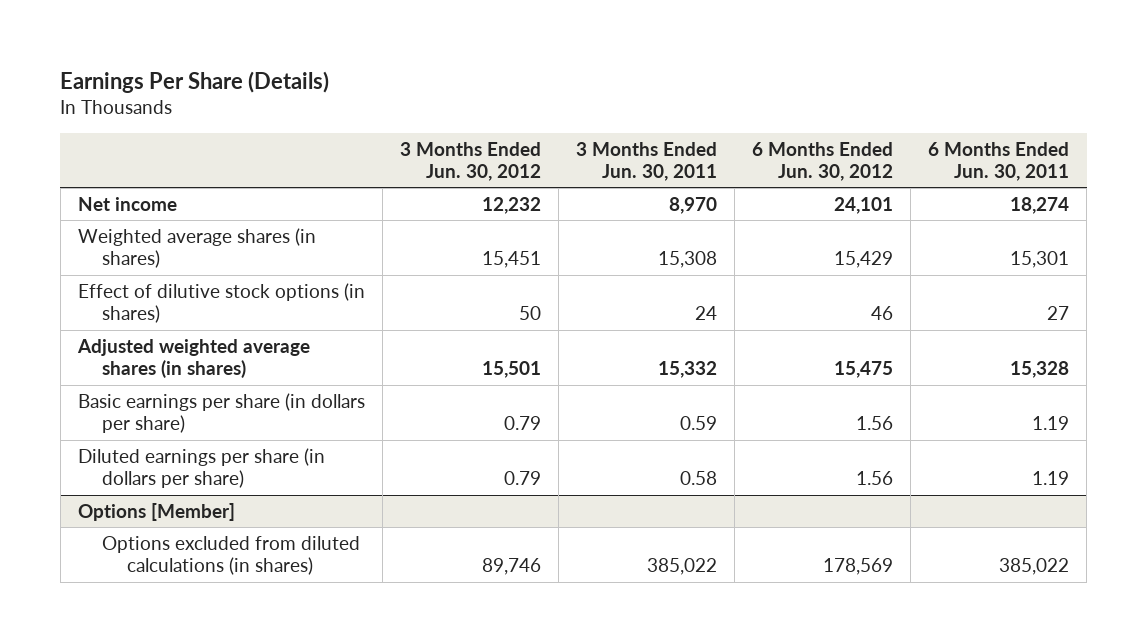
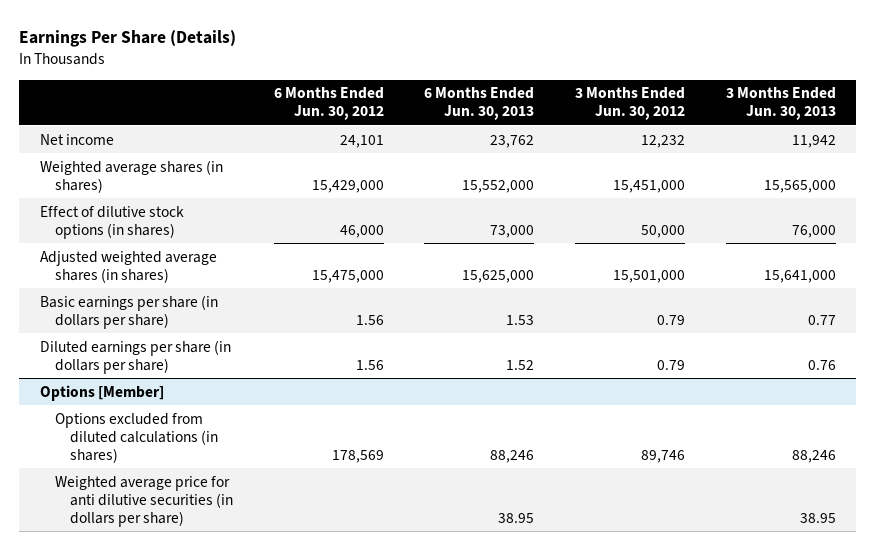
- | 3 Months Ended Jun. 30, 2012 | 3 Months Ended Jun. 30, 2011 | 6 Months Ended Jun. 30, 2012 | 6 Months Ended Jun. 30, 2011
+ | 6 Months Ended Jun. 30, 2012 | 6 Months Ended Jun. 30, 2013 | 3 Months Ended Jun. 30, 2012 | 3 Months Ended Jun. 30, 2013
- Weighted average shares (in shares) | 15,451 | 15,308 | 15,429 | 15,301
- Effect of dilutive stock options (in shares) | 50 | 24 | 46 | 27
- Adjusted weighted average shares (in shares) | 15,501 | 15,332 | 15,475 | 15,328
+ Weighted average shares (in shares) | 15,429,000 | 15,552,000 | 15,451,000 | 15,565,000
+ Effect of dilutive stock options (in shares) | 46,000 | 73,000 | 50,000 | 76,000
+ Adjusted weighted average shares (in shares) | 15,475,000 | 15,625,000 | 15,501,000 | 15,641,000
@ Options [Member]
+ Weighted average price for anti dilutive securities (in dollars per share) | | 38.95 | | 38.95

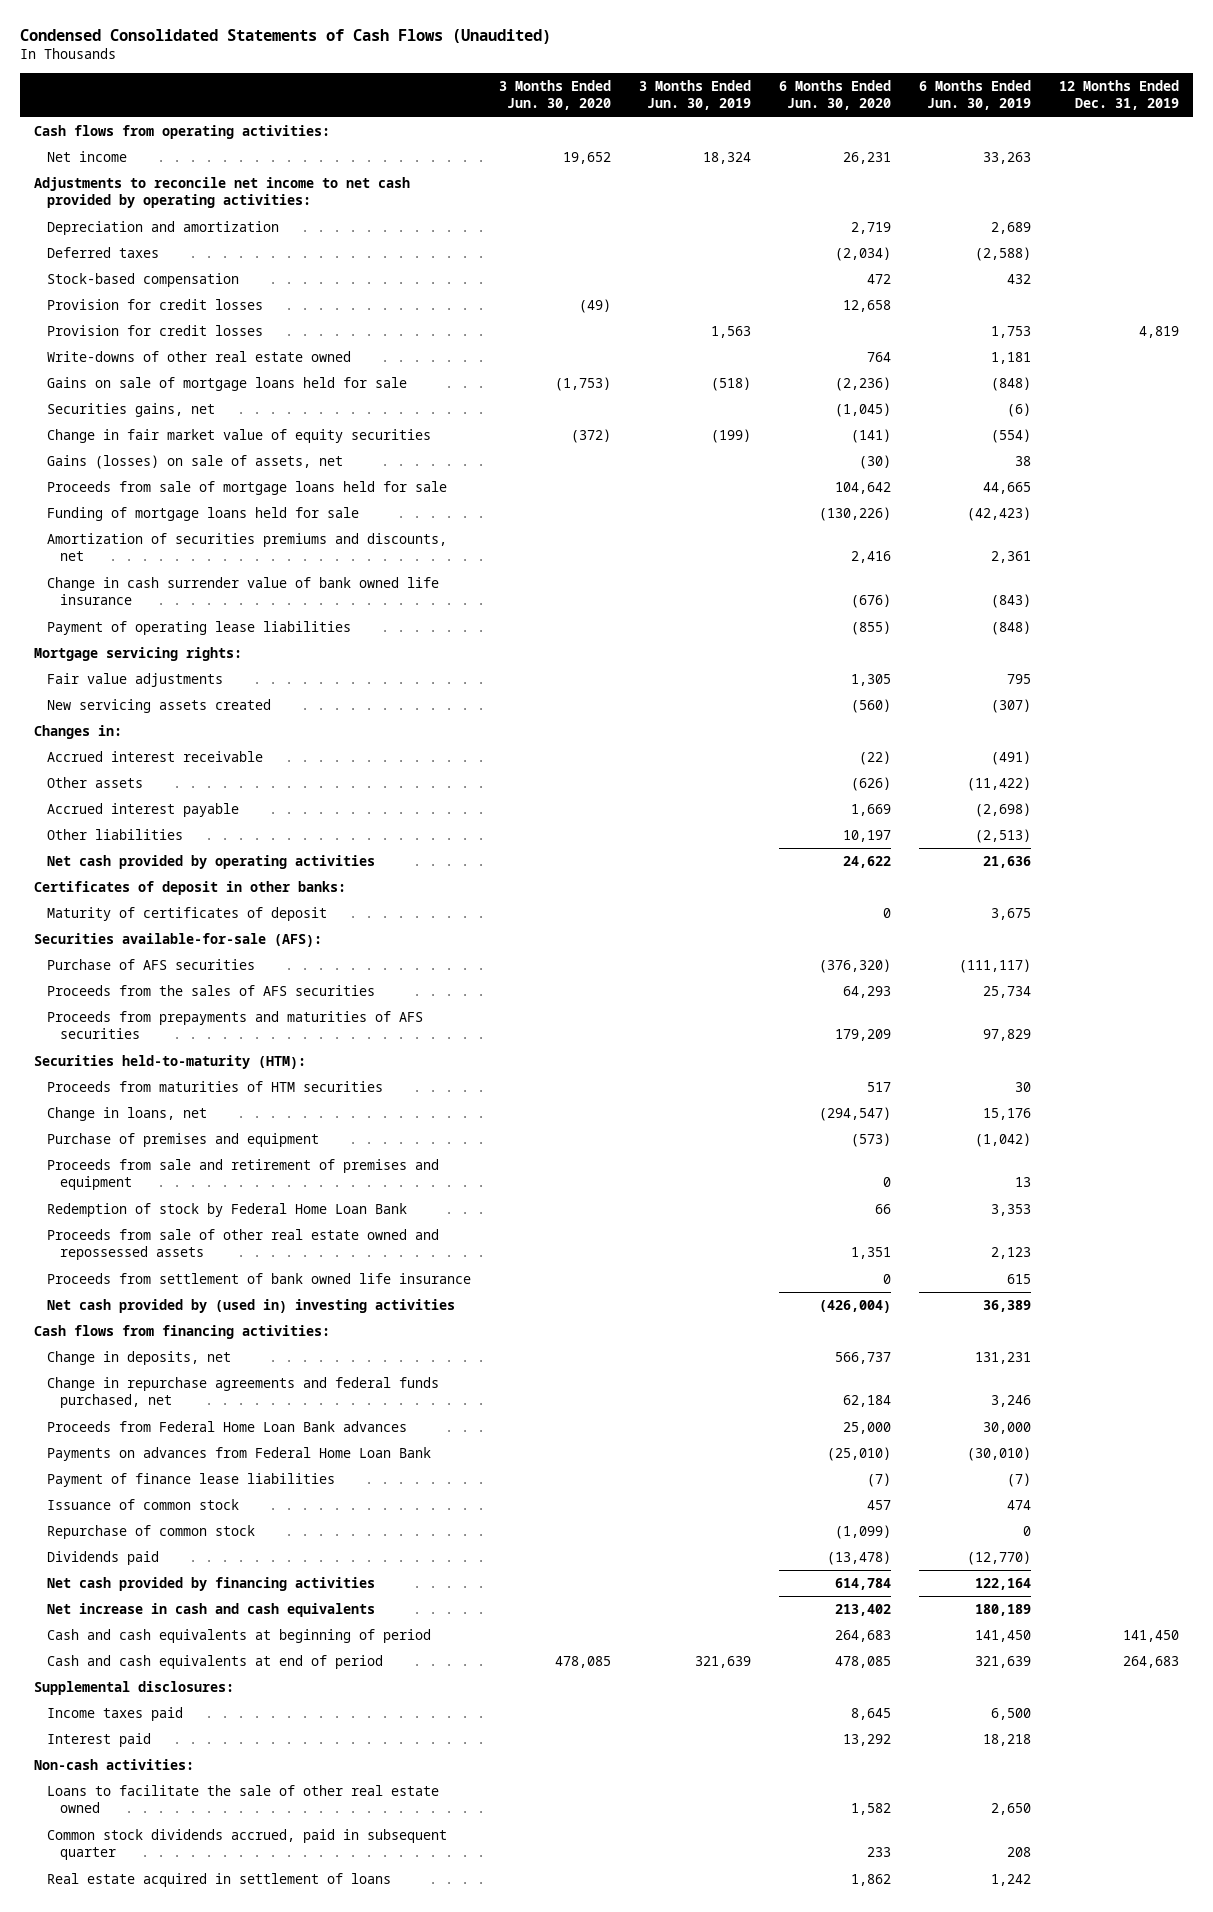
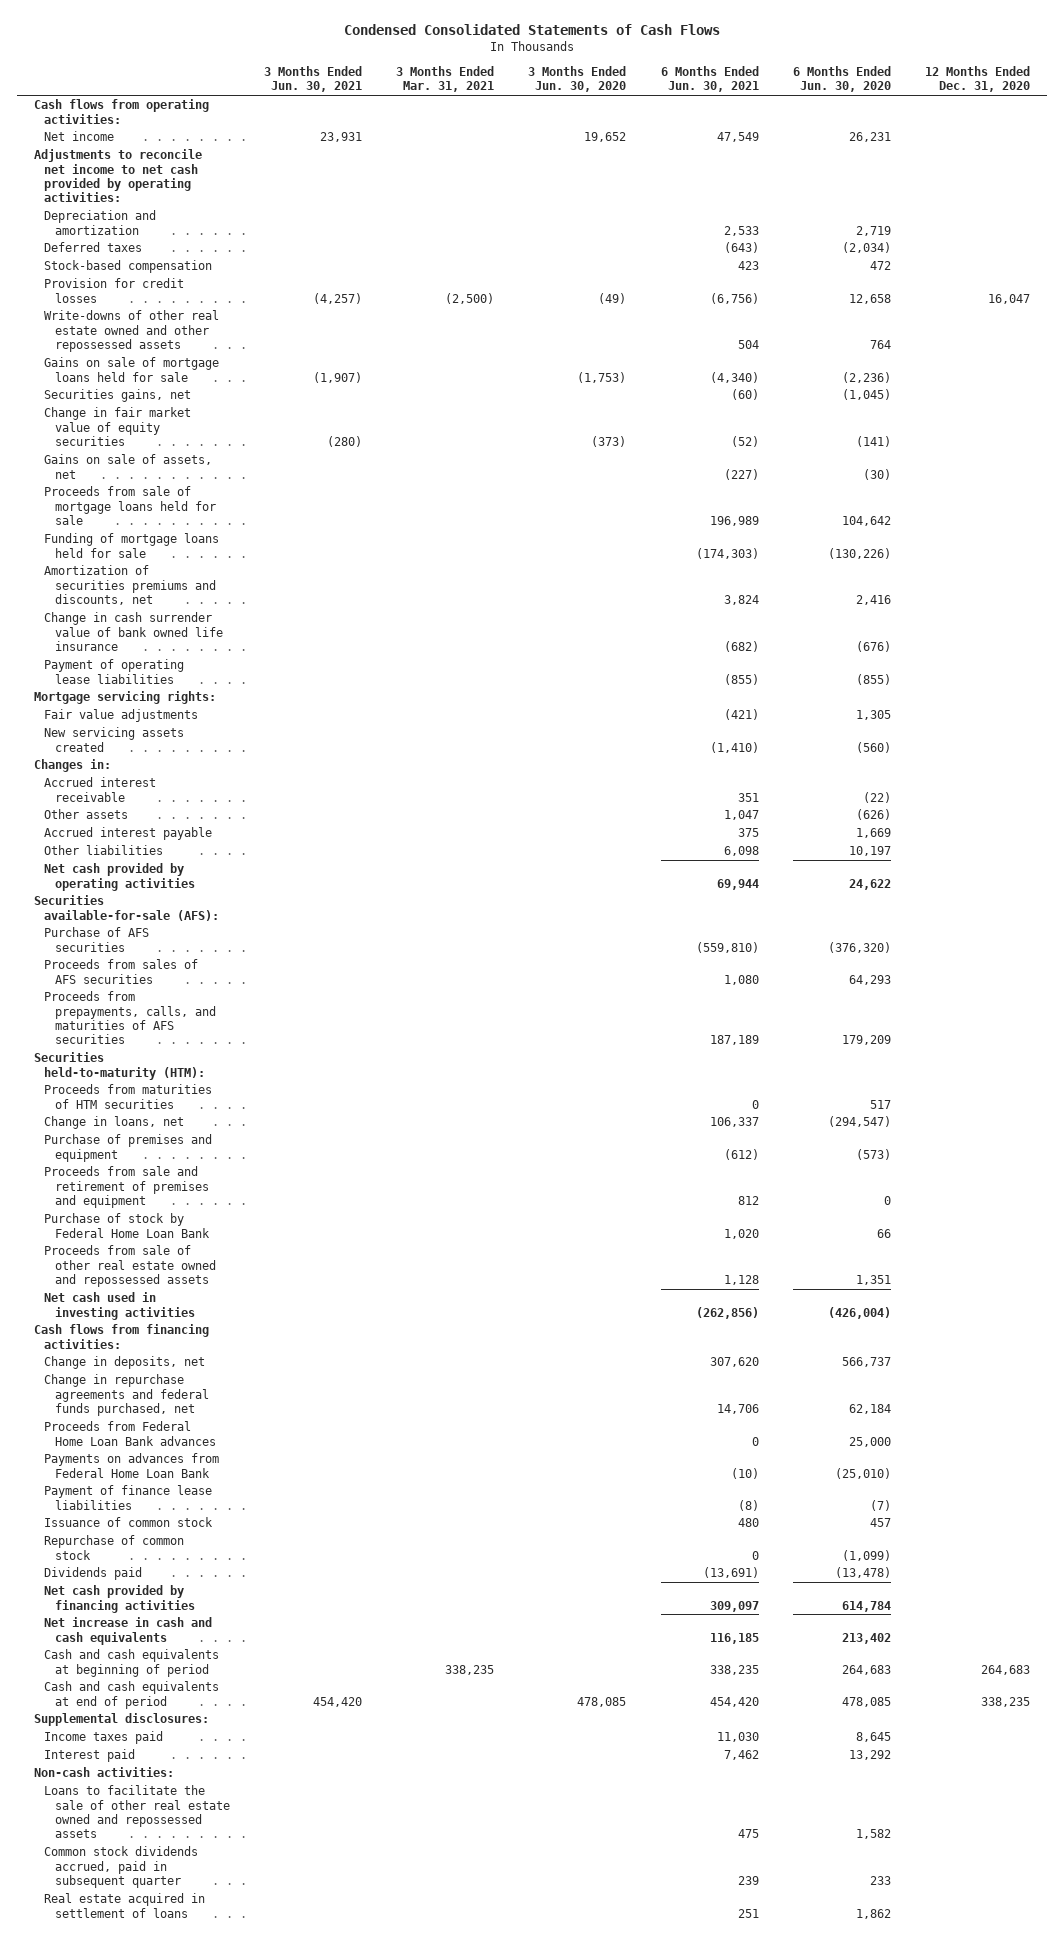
- Condensed Consolidated Statements of Cash Flows (Unaudited)
+ Condensed Consolidated Statements of Cash Flows
- | 3 Months Ended Jun. 30, 2020 | 3 Months Ended Jun. 30, 2019 | 6 Months Ended Jun. 30, 2020 | 6 Months Ended Jun. 30, 2019 | 12 Months Ended Dec. 31, 2019
+ | 3 Months Ended Jun. 30, 2021 | 3 Months Ended Mar. 31, 2021 | 3 Months Ended Jun. 30, 2020 | 6 Months Ended Jun. 30, 2021 | 6 Months Ended Jun. 30, 2020 | 12 Months Ended Dec. 31, 2020
- Provision for credit losses | | 1,563 | | 1,753 | 4,819
- Write-downs of other real estate owned | | | 764 | 1,181 |
+ Write-downs of other real estate owned and other repossessed assets | | | | 504 | 764 |
- Change in fair market value of equity securities | (372) | (199) | (141) | (554) |
- Gains (losses) on sale of assets, net | | | (30) | 38 |
+ Change in fair market value of equity securities | (280) | | (373) | (52) | (141) |
+ Gains on sale of assets, net | | | | (227) | (30) |
- Certificates of deposit in other banks:
- Maturity of certificates of deposit | | | 0 | 3,675 |
- Proceeds from the sales of AFS securities | | | 64,293 | 25,734 |
- Proceeds from prepayments and maturities of AFS securities | | | 179,209 | 97,829 |
+ Proceeds from sales of AFS securities | | | | 1,080 | 64,293 |
+ Proceeds from prepayments, calls, and maturities of AFS securities | | | | 187,189 | 179,209 |
- Redemption of stock by Federal Home Loan Bank | | | 66 | 3,353 |
+ Purchase of stock by Federal Home Loan Bank | | | | 1,020 | 66 |
- Proceeds from settlement of bank owned life insurance | | | 0 | 615 |
- Net cash provided by (used in) investing activities | | | (426,004) | 36,389 |
+ Net cash used in investing activities | | | | (262,856) | (426,004) |
- Loans to facilitate the sale of other real estate owned | | | 1,582 | 2,650 |
+ Loans to facilitate the sale of other real estate owned and repossessed assets | | | | 475 | 1,582 |

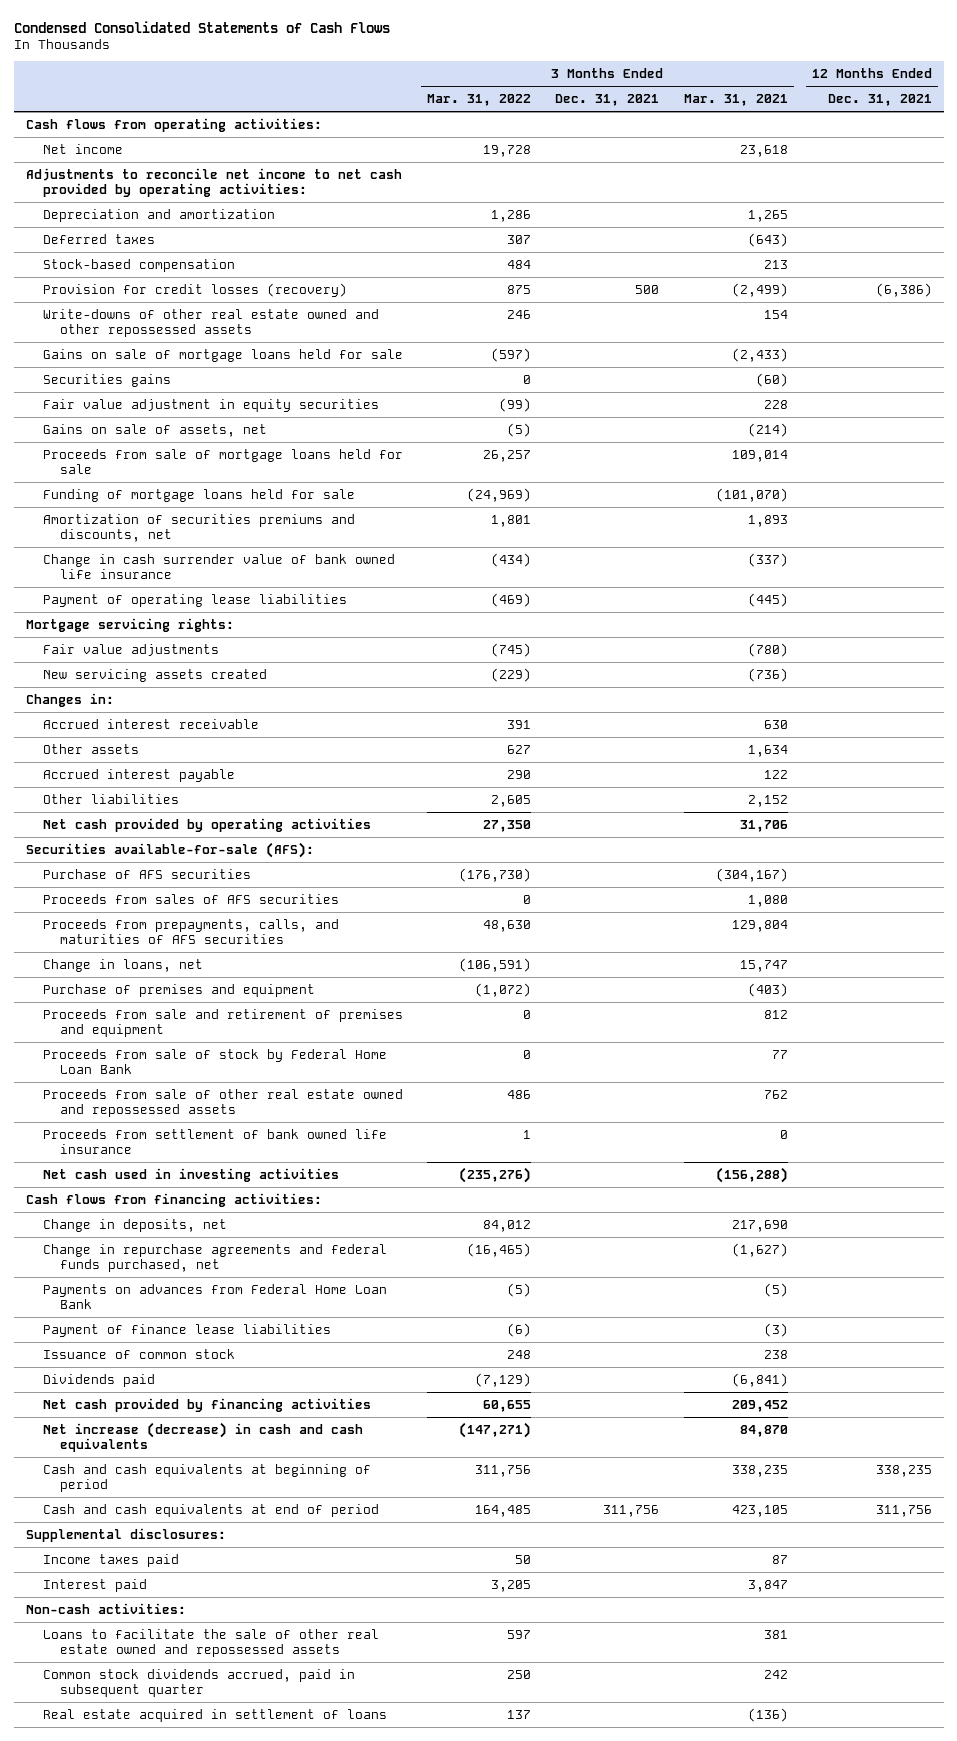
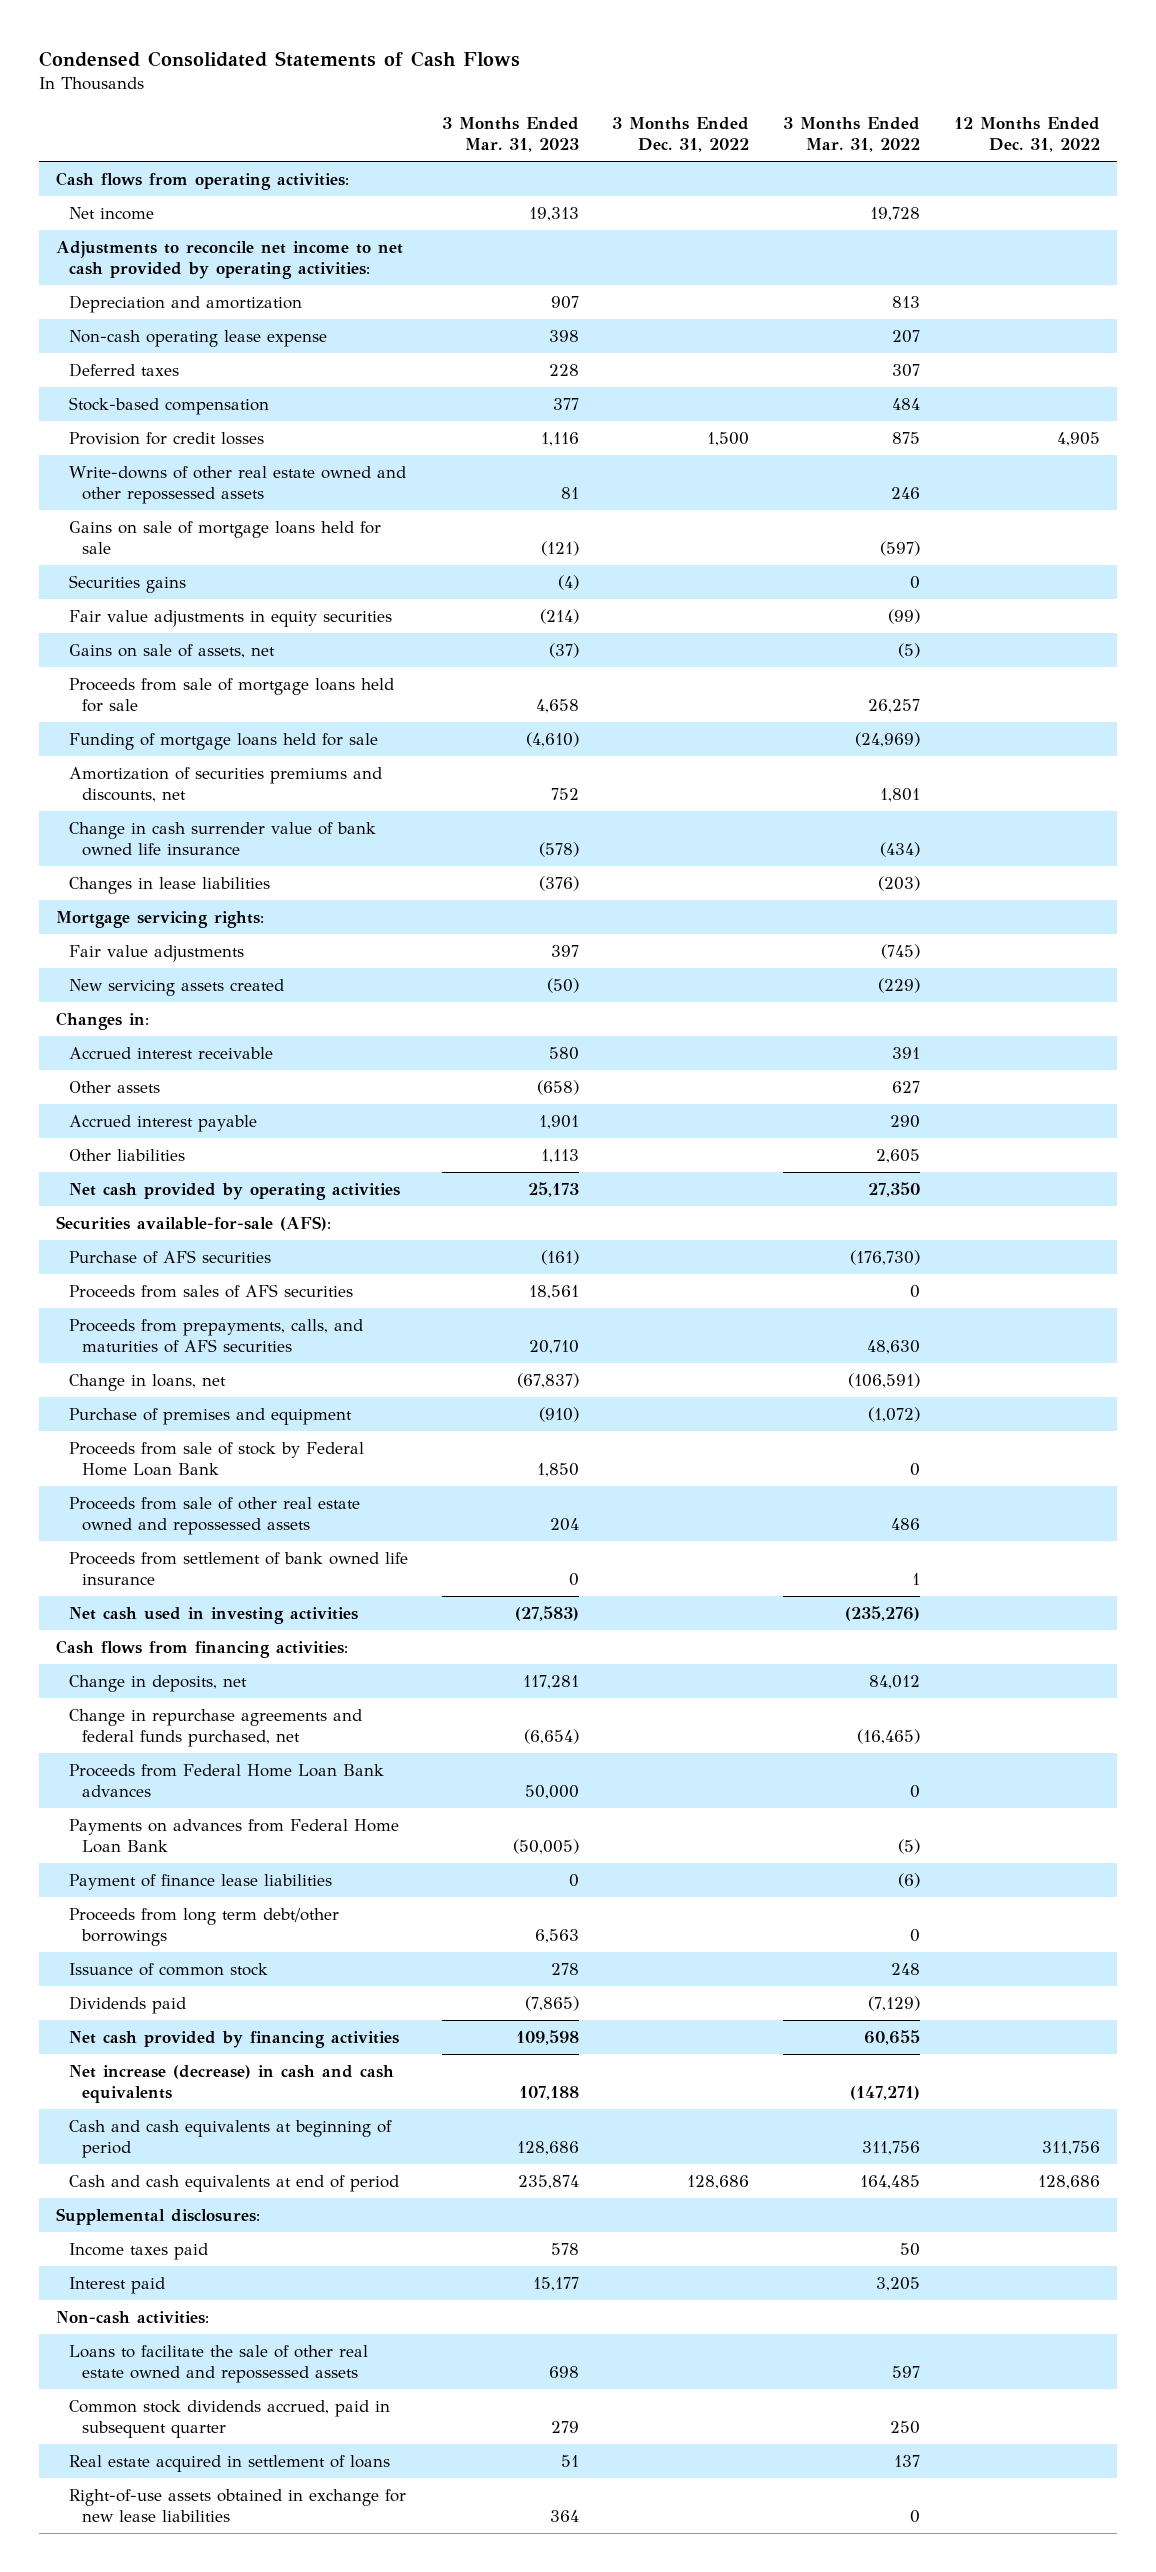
- | 3 Months Ended Mar. 31, 2022 | 3 Months Ended Dec. 31, 2021 | 3 Months Ended Mar. 31, 2021 | 12 Months Ended Dec. 31, 2021
+ | 3 Months Ended Mar. 31, 2023 | 3 Months Ended Dec. 31, 2022 | 3 Months Ended Mar. 31, 2022 | 12 Months Ended Dec. 31, 2022
- Depreciation and amortization | 1,286 | | 1,265 |
+ Depreciation and amortization | 907 | | 813 |
+ Non-cash operating lease expense | 398 | | 207 |
- Provision for credit losses (recovery) | 875 | 500 | (2,499) | (6,386)
+ Provision for credit losses | 1,116 | 1,500 | 875 | 4,905
- Fair value adjustment in equity securities | (99) | | 228 |
+ Fair value adjustments in equity securities | (214) | | (99) |
- Payment of operating lease liabilities | (469) | | (445) |
+ Changes in lease liabilities | (376) | | (203) |
- Proceeds from sale and retirement of premises and equipment | 0 | | 812 |
+ Proceeds from Federal Home Loan Bank advances | 50,000 | | 0 |
+ Proceeds from long term debt/other borrowings | 6,563 | | 0 |
+ Right-of-use assets obtained in exchange for new lease liabilities | 364 | | 0 |

